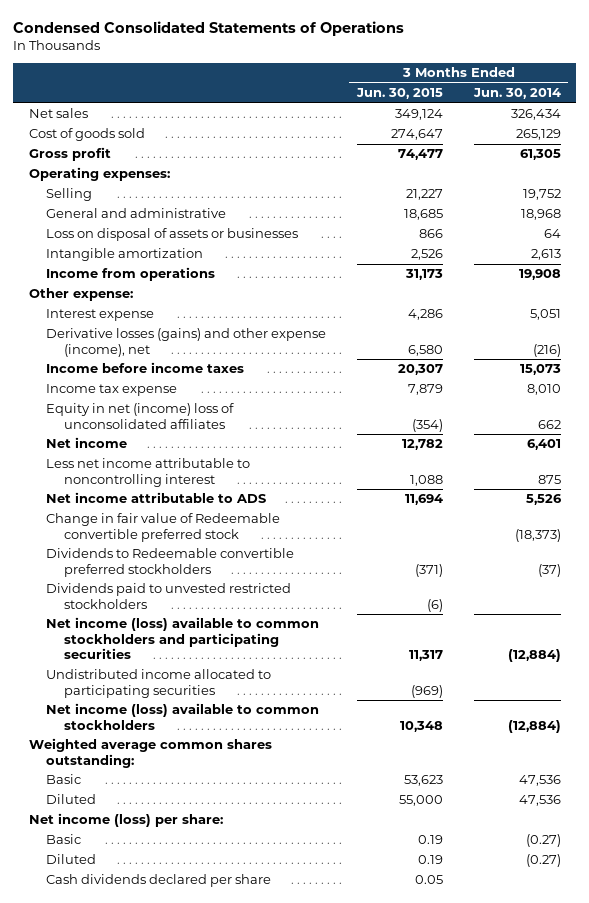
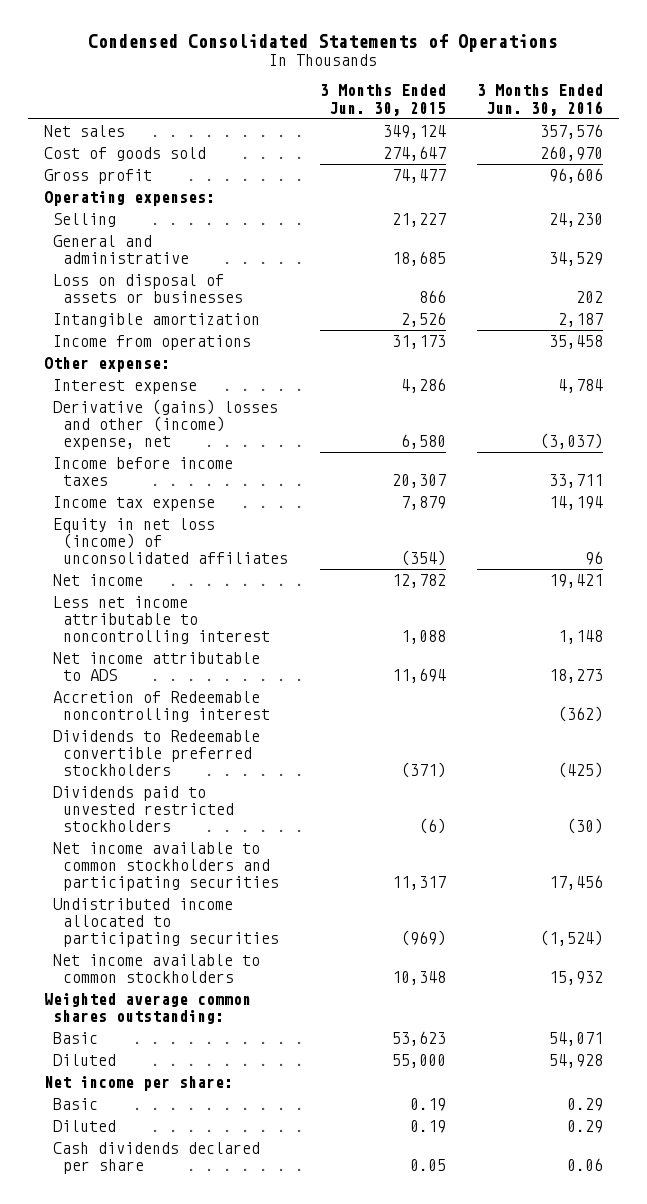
- | 3 Months Ended Jun. 30, 2015 | 3 Months Ended Jun. 30, 2014
+ | 3 Months Ended Jun. 30, 2015 | 3 Months Ended Jun. 30, 2016
- Derivative losses (gains) and other expense (income), net | 6,580 | (216)
+ Derivative (gains) losses and other (income) expense, net | 6,580 | (3,037)
- Equity in net (income) loss of unconsolidated affiliates | (354) | 662
+ Equity in net loss (income) of unconsolidated affiliates | (354) | 96
- Change in fair value of Redeemable convertible preferred stock | | (18,373)
+ Accretion of Redeemable noncontrolling interest | | (362)
- Net income (loss) available to common stockholders and participating securities | 11,317 | (12,884)
+ Net income available to common stockholders and participating securities | 11,317 | 17,456
- Net income (loss) available to common stockholders | 10,348 | (12,884)
+ Net income available to common stockholders | 10,348 | 15,932
- Net income (loss) per share:
+ Net income per share:

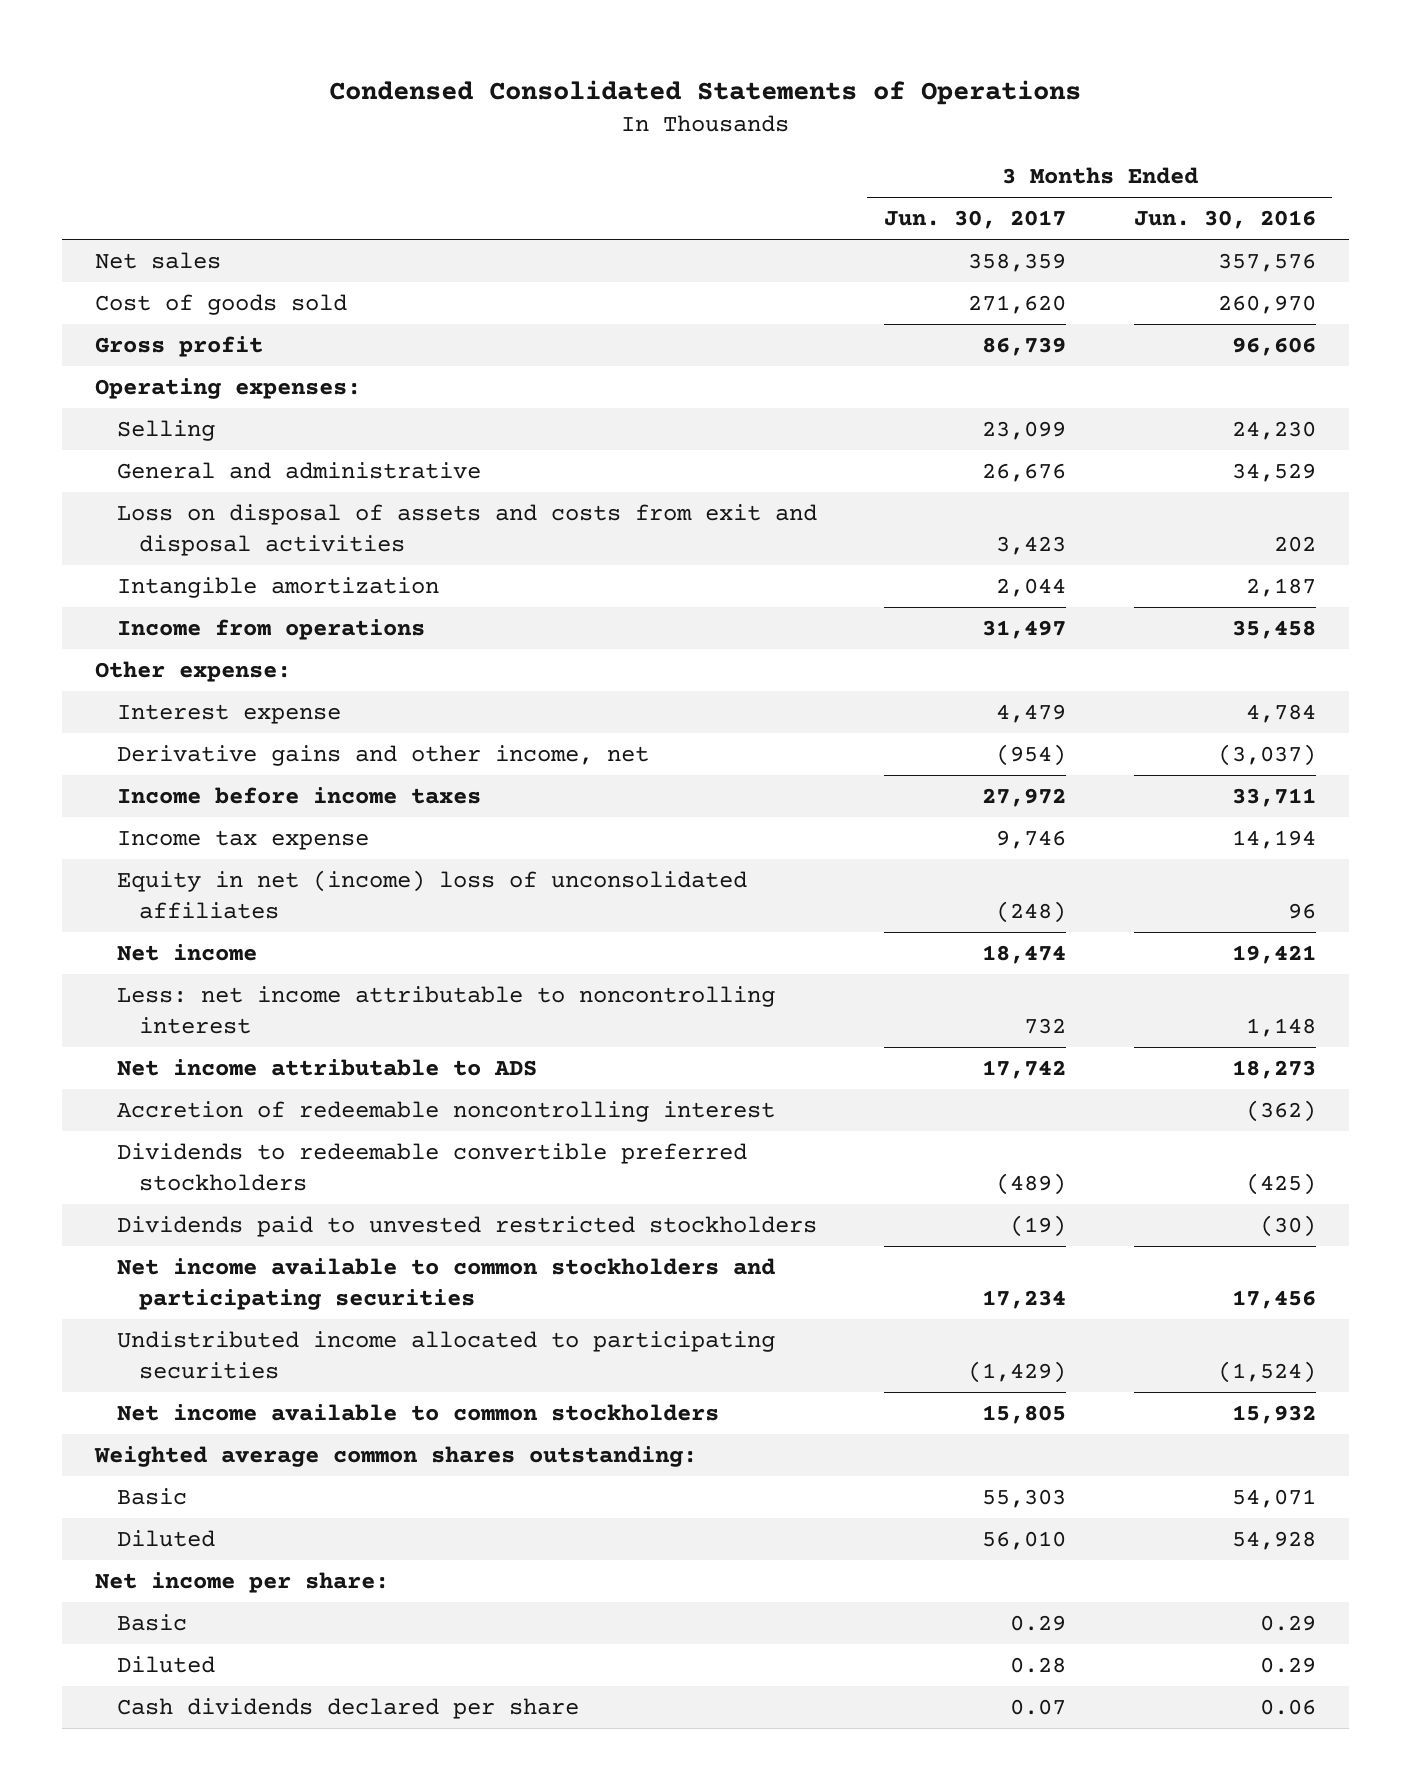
- | 3 Months Ended Jun. 30, 2015 | 3 Months Ended Jun. 30, 2016
+ | 3 Months Ended Jun. 30, 2017 | 3 Months Ended Jun. 30, 2016
- Loss on disposal of assets or businesses | 866 | 202
+ Loss on disposal of assets and costs from exit and disposal activities | 3,423 | 202
- Derivative (gains) losses and other (income) expense, net | 6,580 | (3,037)
+ Derivative gains and other income, net | (954) | (3,037)
- Equity in net loss (income) of unconsolidated affiliates | (354) | 96
+ Equity in net (income) loss of unconsolidated affiliates | (248) | 96
- Less net income attributable to noncontrolling interest | 1,088 | 1,148
+ Less: net income attributable to noncontrolling interest | 732 | 1,148
- Accretion of Redeemable noncontrolling interest | | (362)
- Dividends to Redeemable convertible preferred stockholders | (371) | (425)
+ Accretion of redeemable noncontrolling interest | | (362)
+ Dividends to redeemable convertible preferred stockholders | (489) | (425)

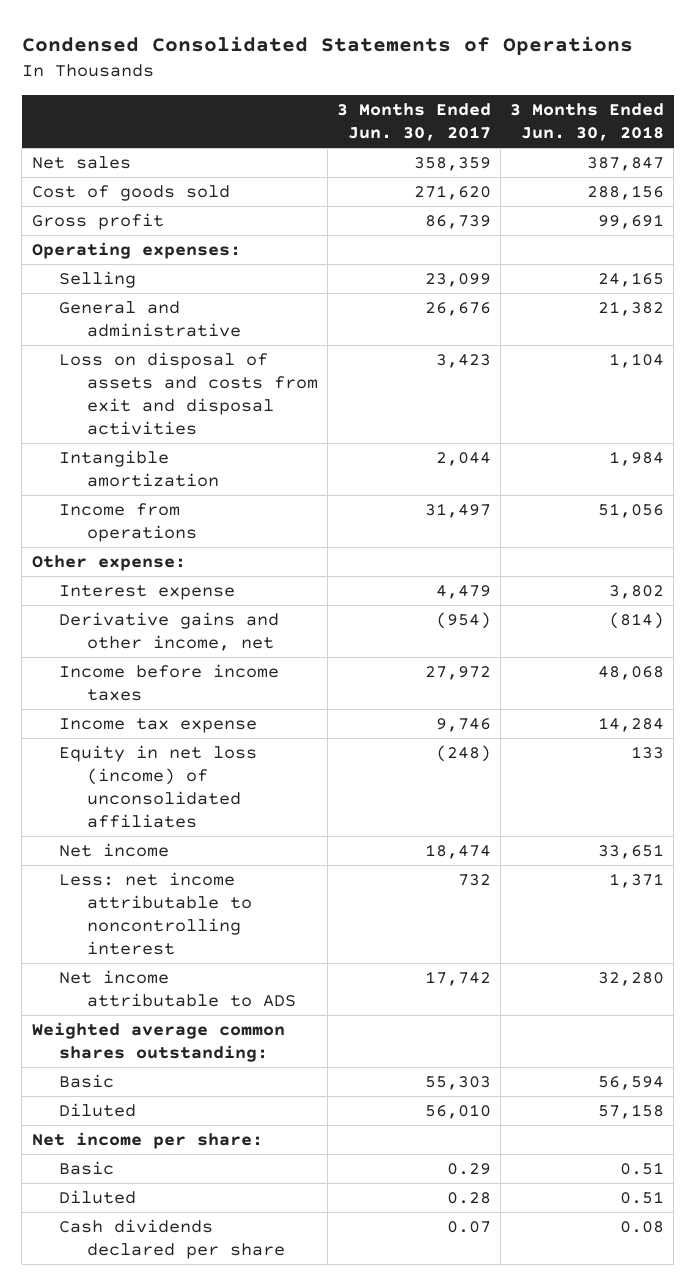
- | 3 Months Ended Jun. 30, 2017 | 3 Months Ended Jun. 30, 2016
+ | 3 Months Ended Jun. 30, 2017 | 3 Months Ended Jun. 30, 2018
- Equity in net (income) loss of unconsolidated affiliates | (248) | 96
+ Equity in net loss (income) of unconsolidated affiliates | (248) | 133
- Accretion of redeemable noncontrolling interest | | (362)
- Dividends to redeemable convertible preferred stockholders | (489) | (425)
- Dividends paid to unvested restricted stockholders | (19) | (30)
- Net income available to common stockholders and participating securities | 17,234 | 17,456
- Undistributed income allocated to participating securities | (1,429) | (1,524)
- Net income available to common stockholders | 15,805 | 15,932

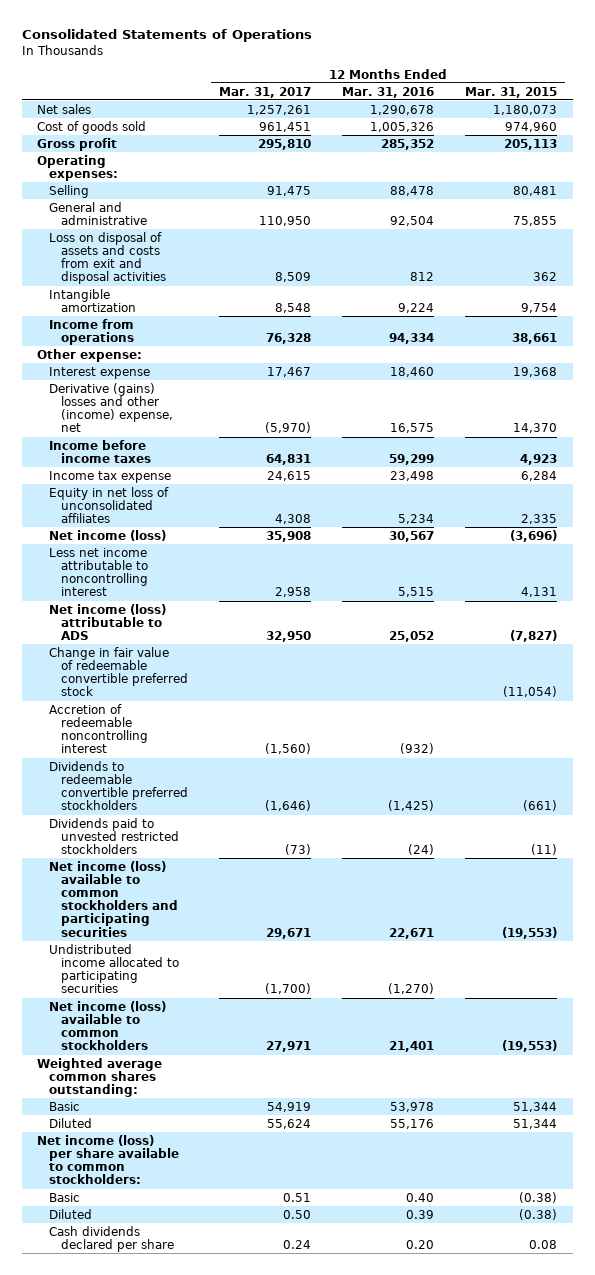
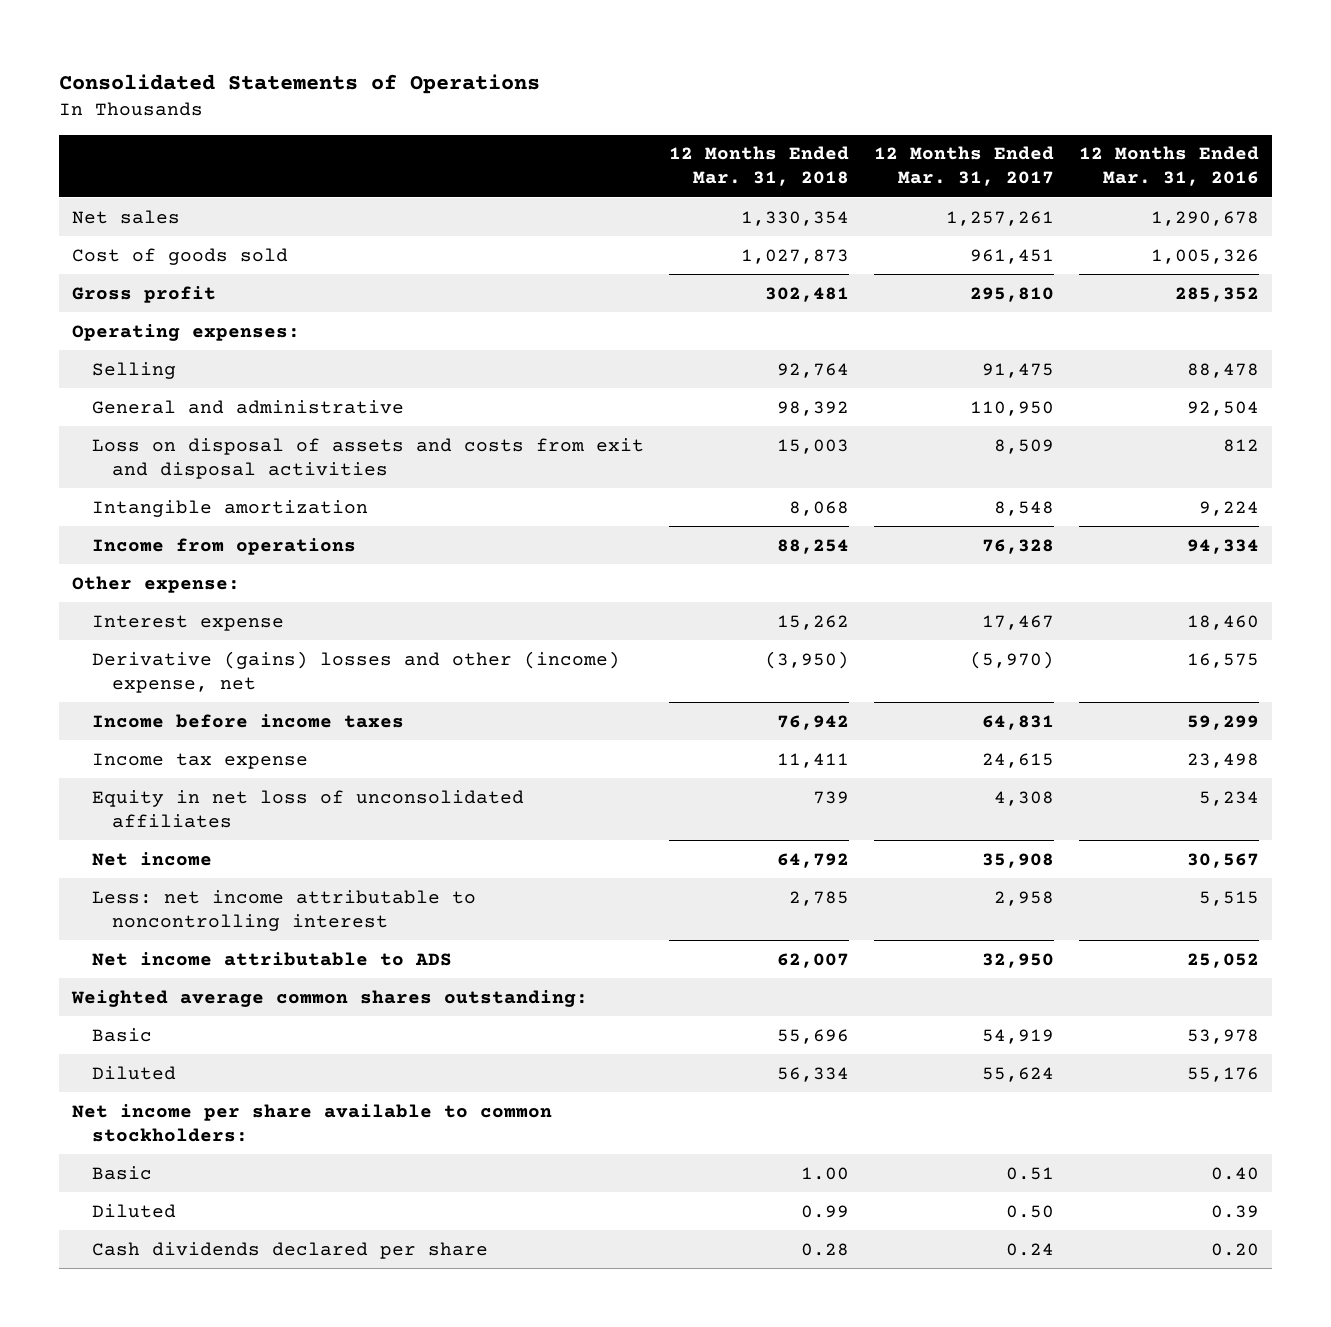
- | 12 Months Ended Mar. 31, 2017 | 12 Months Ended Mar. 31, 2016 | 12 Months Ended Mar. 31, 2015
+ | 12 Months Ended Mar. 31, 2018 | 12 Months Ended Mar. 31, 2017 | 12 Months Ended Mar. 31, 2016
- Net income (loss) | 35,908 | 30,567 | (3,696)
- Less net income attributable to noncontrolling interest | 2,958 | 5,515 | 4,131
- Net income (loss) attributable to ADS | 32,950 | 25,052 | (7,827)
- Change in fair value of redeemable convertible preferred stock | | | (11,054)
- Accretion of redeemable noncontrolling interest | (1,560) | (932) |
- Dividends to redeemable convertible preferred stockholders | (1,646) | (1,425) | (661)
- Dividends paid to unvested restricted stockholders | (73) | (24) | (11)
- Net income (loss) available to common stockholders and participating securities | 29,671 | 22,671 | (19,553)
- Undistributed income allocated to participating securities | (1,700) | (1,270) |
- Net income (loss) available to common stockholders | 27,971 | 21,401 | (19,553)
+ Net income | 64,792 | 35,908 | 30,567
+ Less: net income attributable to noncontrolling interest | 2,785 | 2,958 | 5,515
+ Net income attributable to ADS | 62,007 | 32,950 | 25,052
- Net income (loss) per share available to common stockholders:
+ Net income per share available to common stockholders:

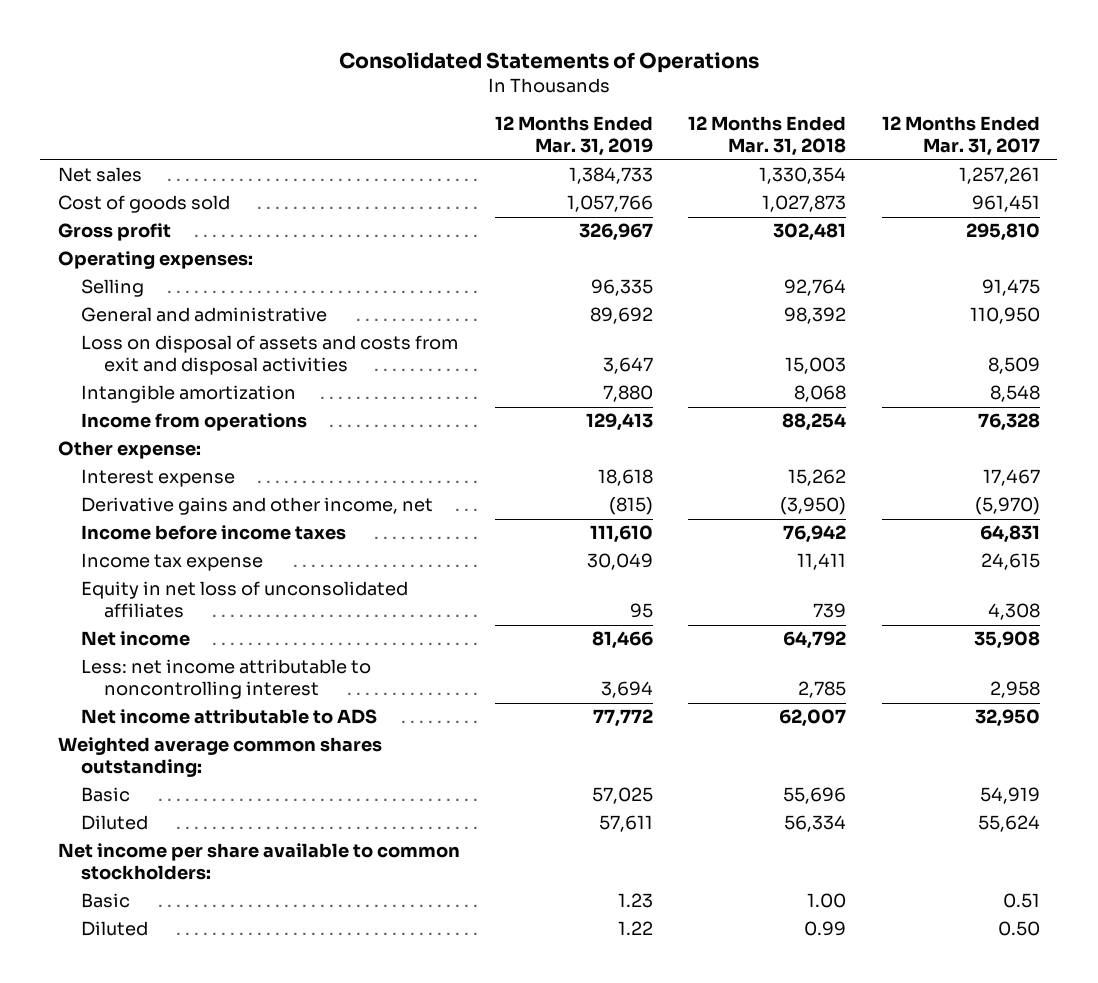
- | 12 Months Ended Mar. 31, 2018 | 12 Months Ended Mar. 31, 2017 | 12 Months Ended Mar. 31, 2016
+ | 12 Months Ended Mar. 31, 2019 | 12 Months Ended Mar. 31, 2018 | 12 Months Ended Mar. 31, 2017
- Derivative (gains) losses and other (income) expense, net | (3,950) | (5,970) | 16,575
+ Derivative gains and other income, net | (815) | (3,950) | (5,970)
- Cash dividends declared per share | 0.28 | 0.24 | 0.20

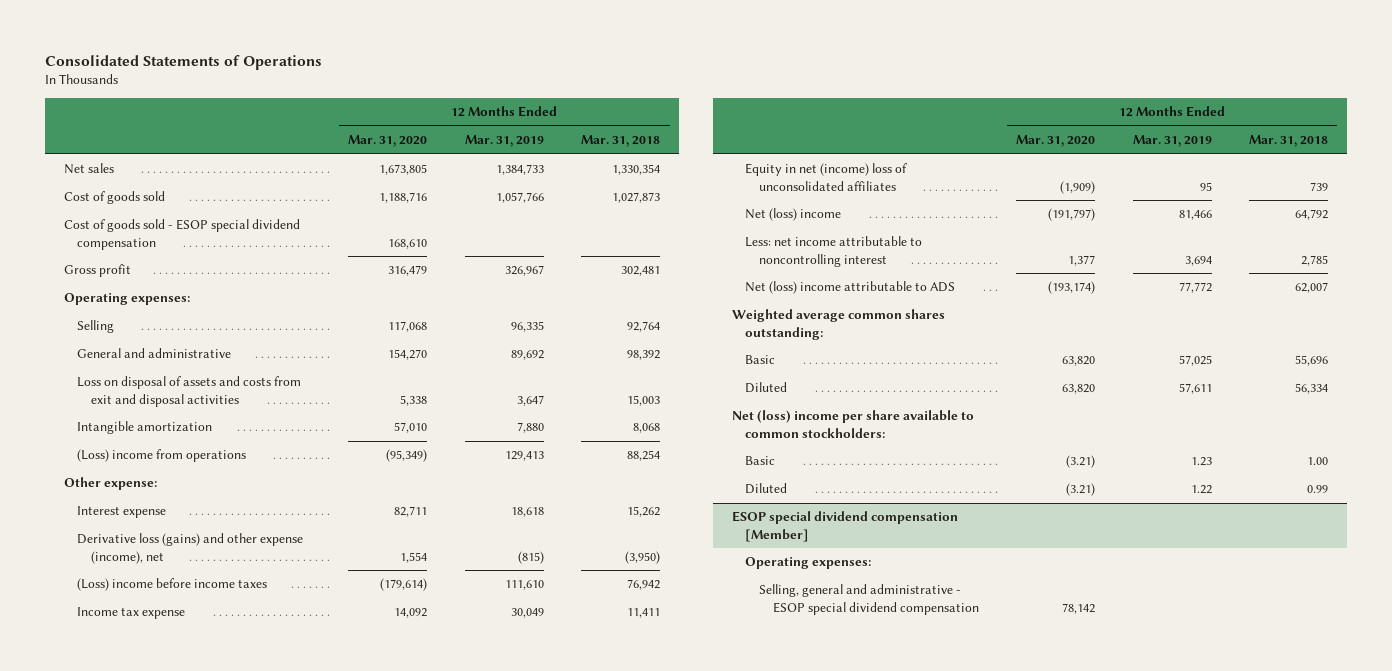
- | 12 Months Ended Mar. 31, 2019 | 12 Months Ended Mar. 31, 2018 | 12 Months Ended Mar. 31, 2017
+ | 12 Months Ended Mar. 31, 2020 | 12 Months Ended Mar. 31, 2019 | 12 Months Ended Mar. 31, 2018
+ Cost of goods sold - ESOP special dividend compensation | 168,610 | |
- Income from operations | 129,413 | 88,254 | 76,328
+ (Loss) income from operations | (95,349) | 129,413 | 88,254
- Derivative gains and other income, net | (815) | (3,950) | (5,970)
- Income before income taxes | 111,610 | 76,942 | 64,831
+ Derivative loss (gains) and other expense (income), net | 1,554 | (815) | (3,950)
+ (Loss) income before income taxes | (179,614) | 111,610 | 76,942
- Equity in net loss of unconsolidated affiliates | 95 | 739 | 4,308
- Net income | 81,466 | 64,792 | 35,908
+ Equity in net (income) loss of unconsolidated affiliates | (1,909) | 95 | 739
+ Net (loss) income | (191,797) | 81,466 | 64,792
- Net income attributable to ADS | 77,772 | 62,007 | 32,950
+ Net (loss) income attributable to ADS | (193,174) | 77,772 | 62,007
- Net income per share available to common stockholders:
+ Net (loss) income per share available to common stockholders:
+ ESOP special dividend compensation [Member]
+ Operating expenses:
+ Selling, general and administrative - ESOP special dividend compensation | 78,142 | |

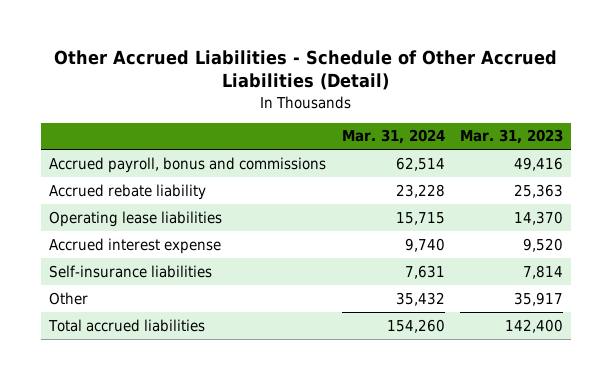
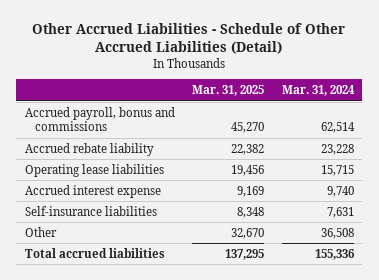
- | Mar. 31, 2024 | Mar. 31, 2023
+ | Mar. 31, 2025 | Mar. 31, 2024
- Other | 35,432 | 35,917
- Total accrued liabilities | 154,260 | 142,400
+ Other | 32,670 | 36,508
+ Total accrued liabilities | 137,295 | 155,336

